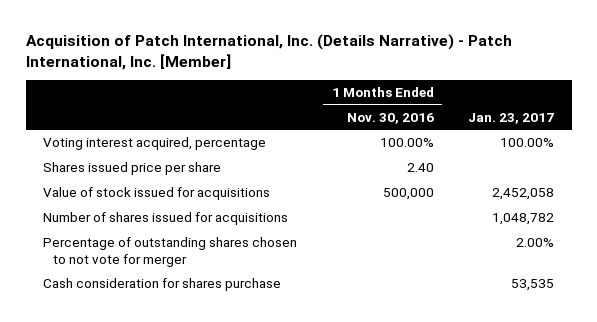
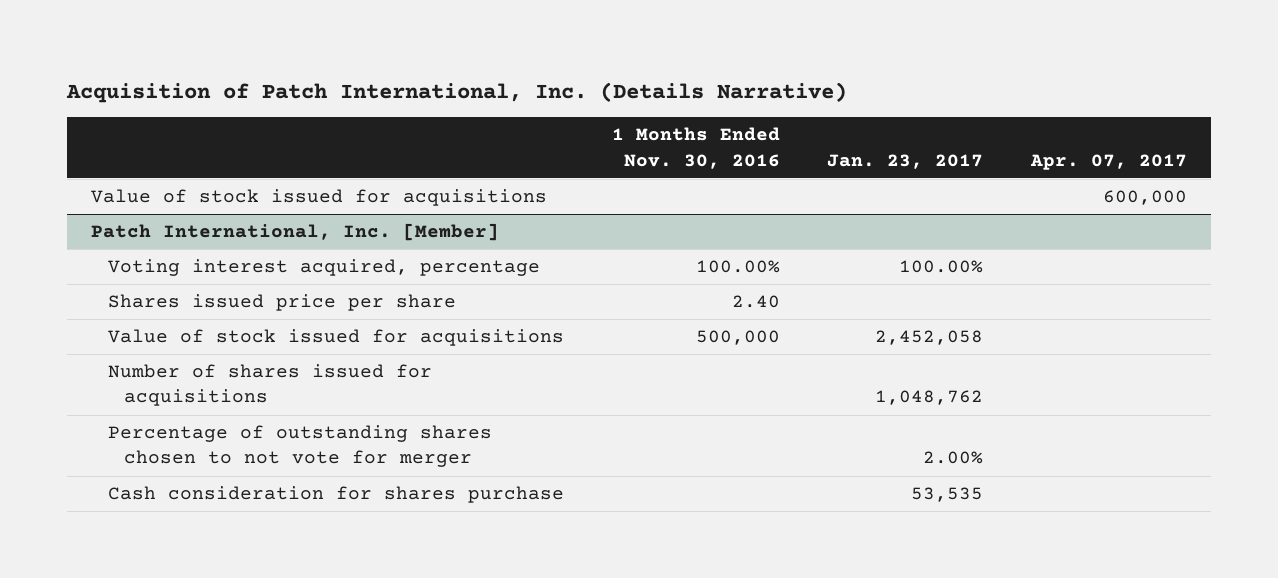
- Acquisition of Patch International, Inc. (Details Narrative) - Patch International, Inc. [Member]
+ Acquisition of Patch International, Inc. (Details Narrative)
- | 1 Months Ended Nov. 30, 2016 | Jan. 23, 2017
+ | 1 Months Ended Nov. 30, 2016 | Jan. 23, 2017 | Apr. 07, 2017
+ Value of stock issued for acquisitions | | | 600,000
+ Patch International, Inc. [Member]
- Number of shares issued for acquisitions | | 1,048,782
+ Number of shares issued for acquisitions | | 1,048,762 |

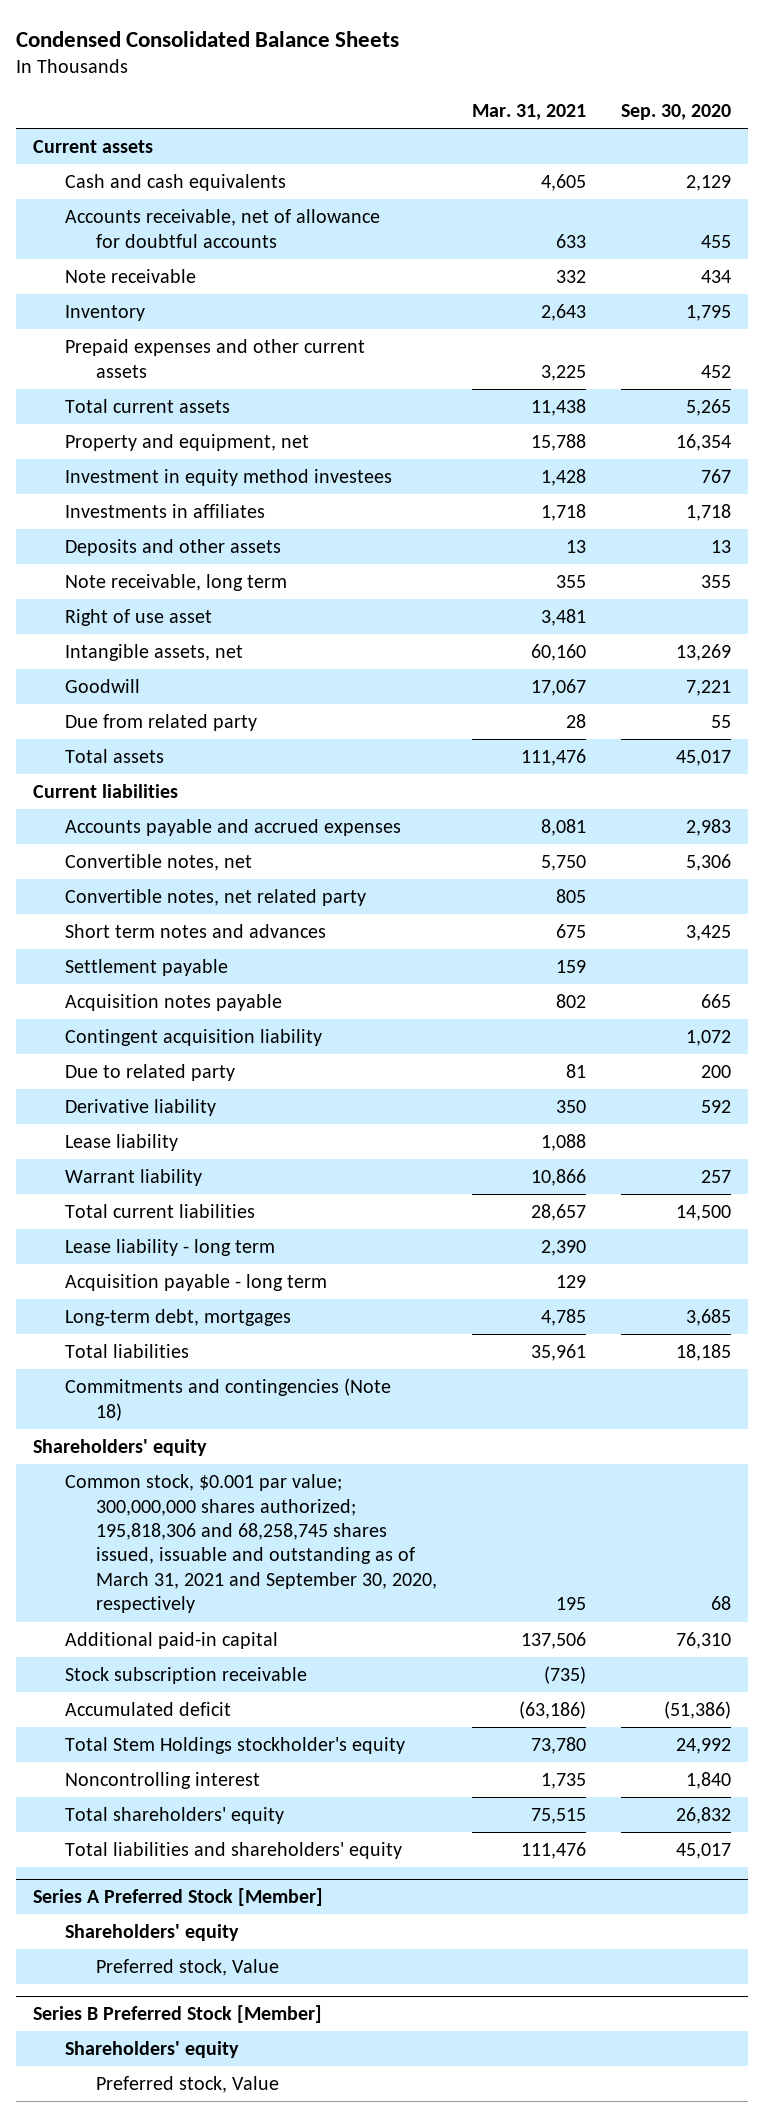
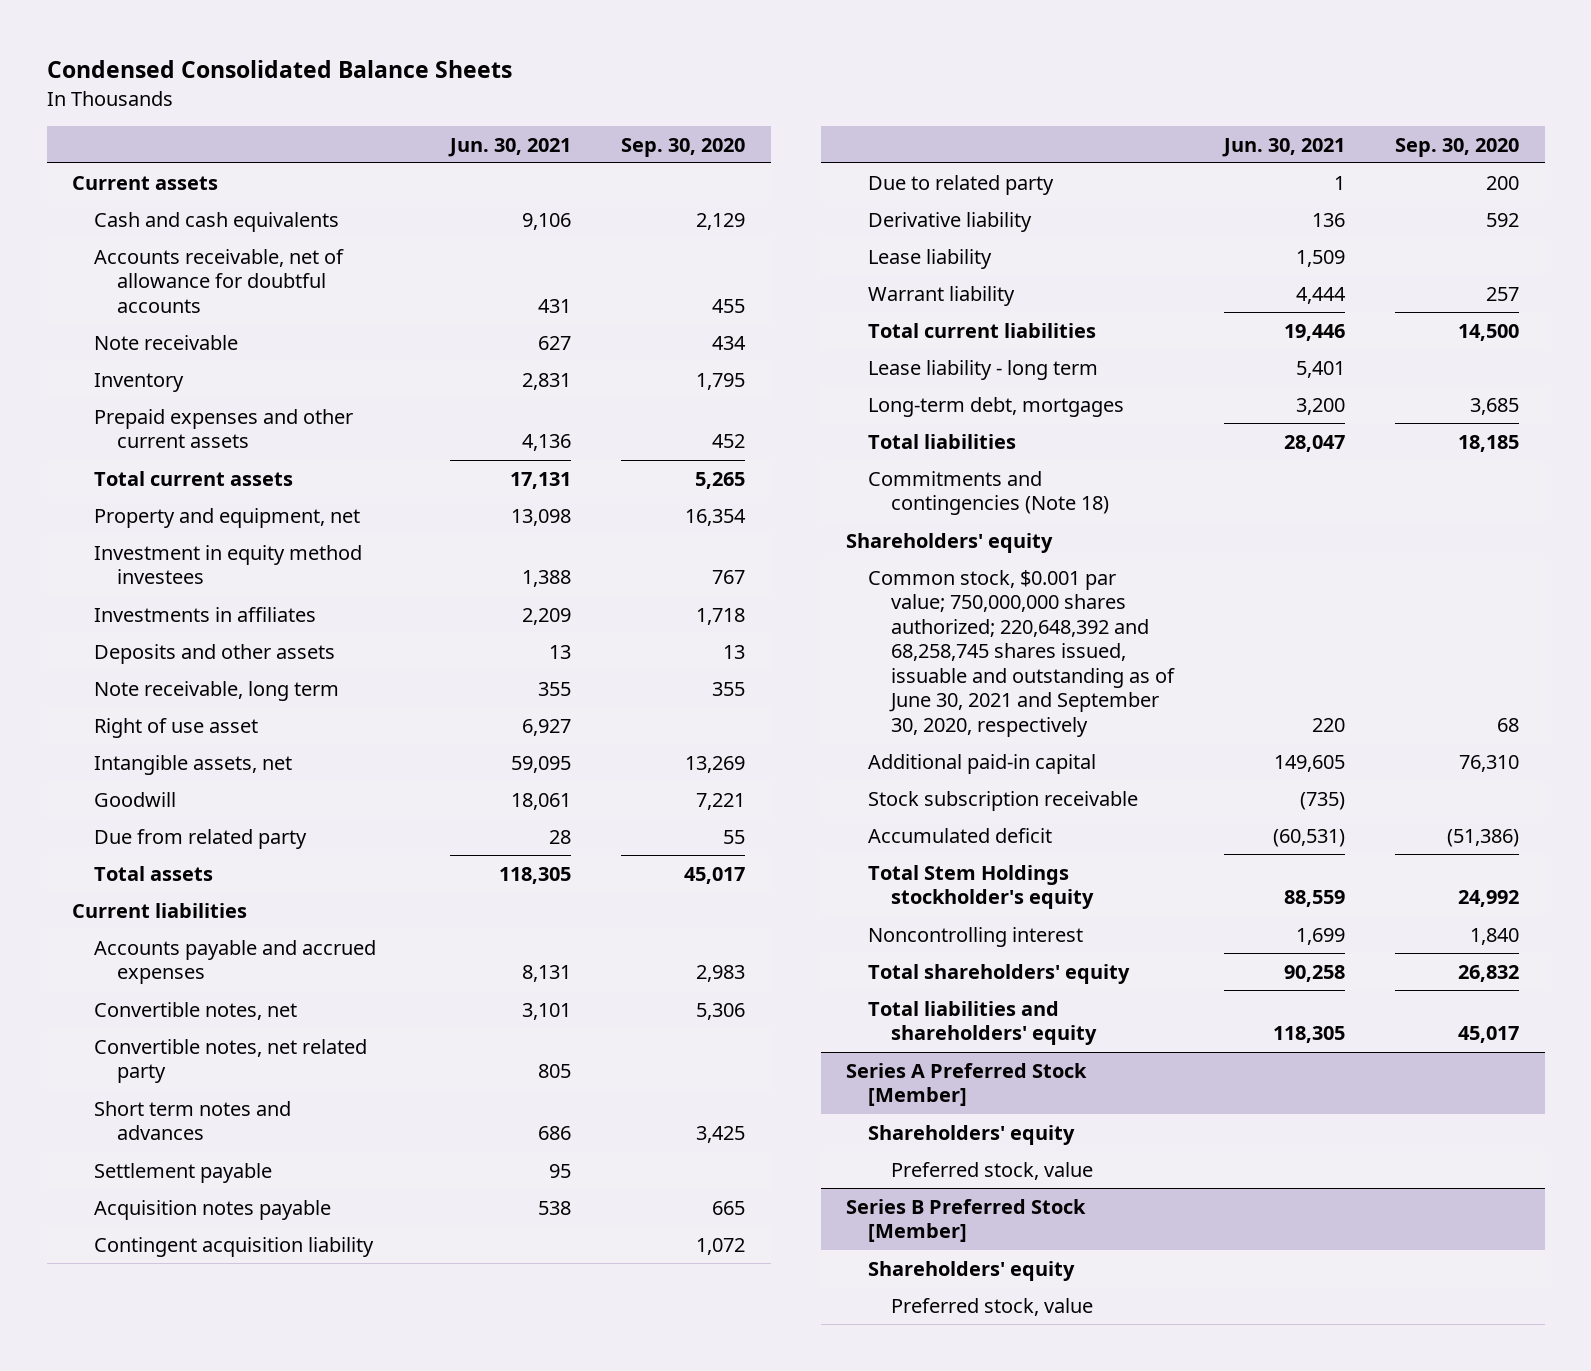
- | Mar. 31, 2021 | Sep. 30, 2020
+ | Jun. 30, 2021 | Sep. 30, 2020
- Acquisition payable - long term | 129 |
- Common stock, $0.001 par value; 300,000,000 shares authorized; 195,818,306 and 68,258,745 shares issued, issuable and outstanding as of March 31, 2021 and September 30, 2020, respectively | 195 | 68
+ Common stock, $0.001 par value; 750,000,000 shares authorized; 220,648,392 and 68,258,745 shares issued, issuable and outstanding as of June 30, 2021 and September 30, 2020, respectively | 220 | 68
@ Series A Preferred Stock [Member]
- Preferred stock, Value
+ Preferred stock, value
@ Series B Preferred Stock [Member]
- Preferred stock, Value
+ Preferred stock, value

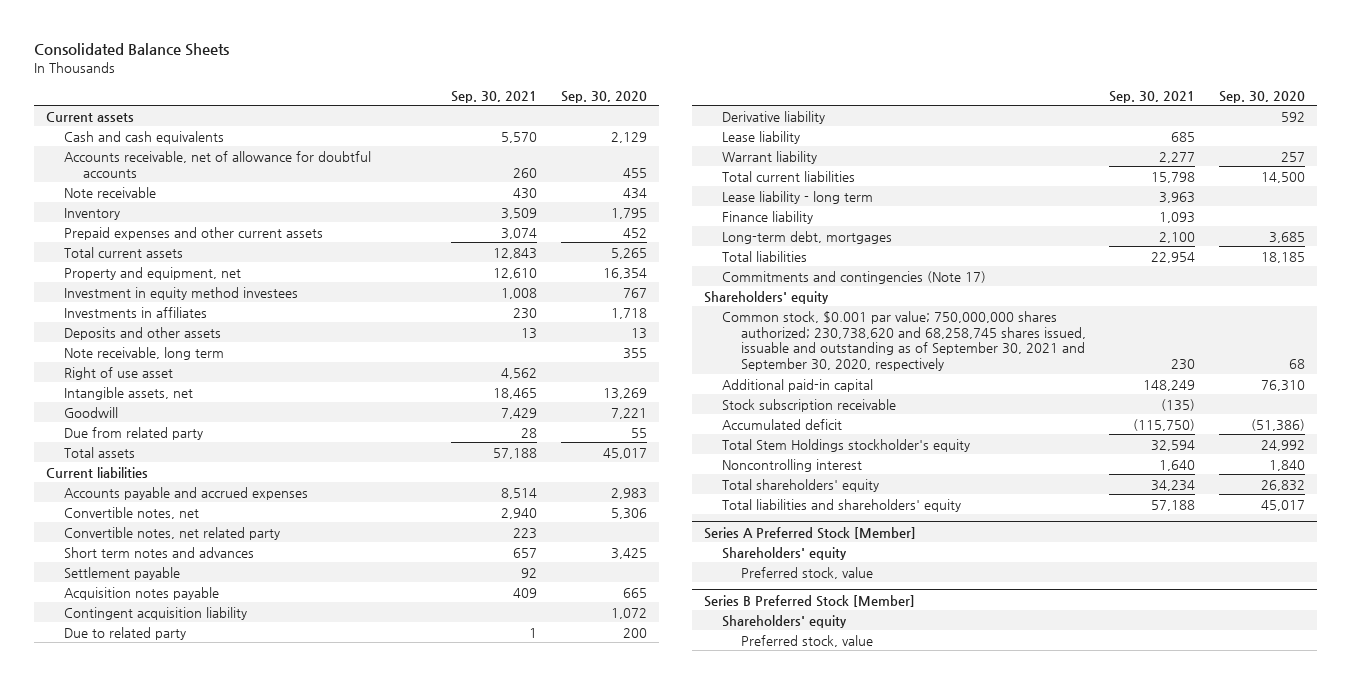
- Condensed Consolidated Balance Sheets
+ Consolidated Balance Sheets
- | Jun. 30, 2021 | Sep. 30, 2020
+ | Sep. 30, 2021 | Sep. 30, 2020
+ Finance liability | 1,093 |
- Commitments and contingencies (Note 18)
+ Commitments and contingencies (Note 17)
- Common stock, $0.001 par value; 750,000,000 shares authorized; 220,648,392 and 68,258,745 shares issued, issuable and outstanding as of June 30, 2021 and September 30, 2020, respectively | 220 | 68
+ Common stock, $0.001 par value; 750,000,000 shares authorized; 230,738,620 and 68,258,745 shares issued, issuable and outstanding as of September 30, 2021 and September 30, 2020, respectively | 230 | 68

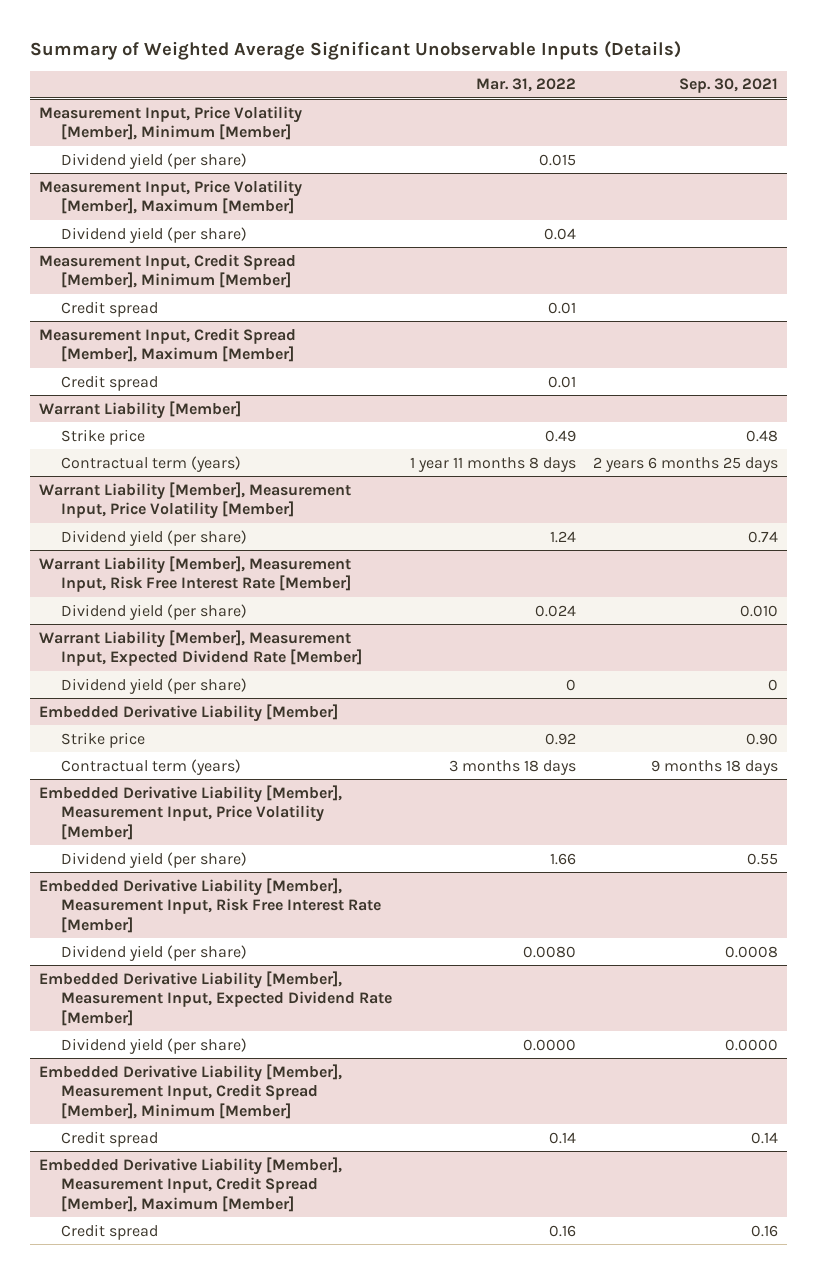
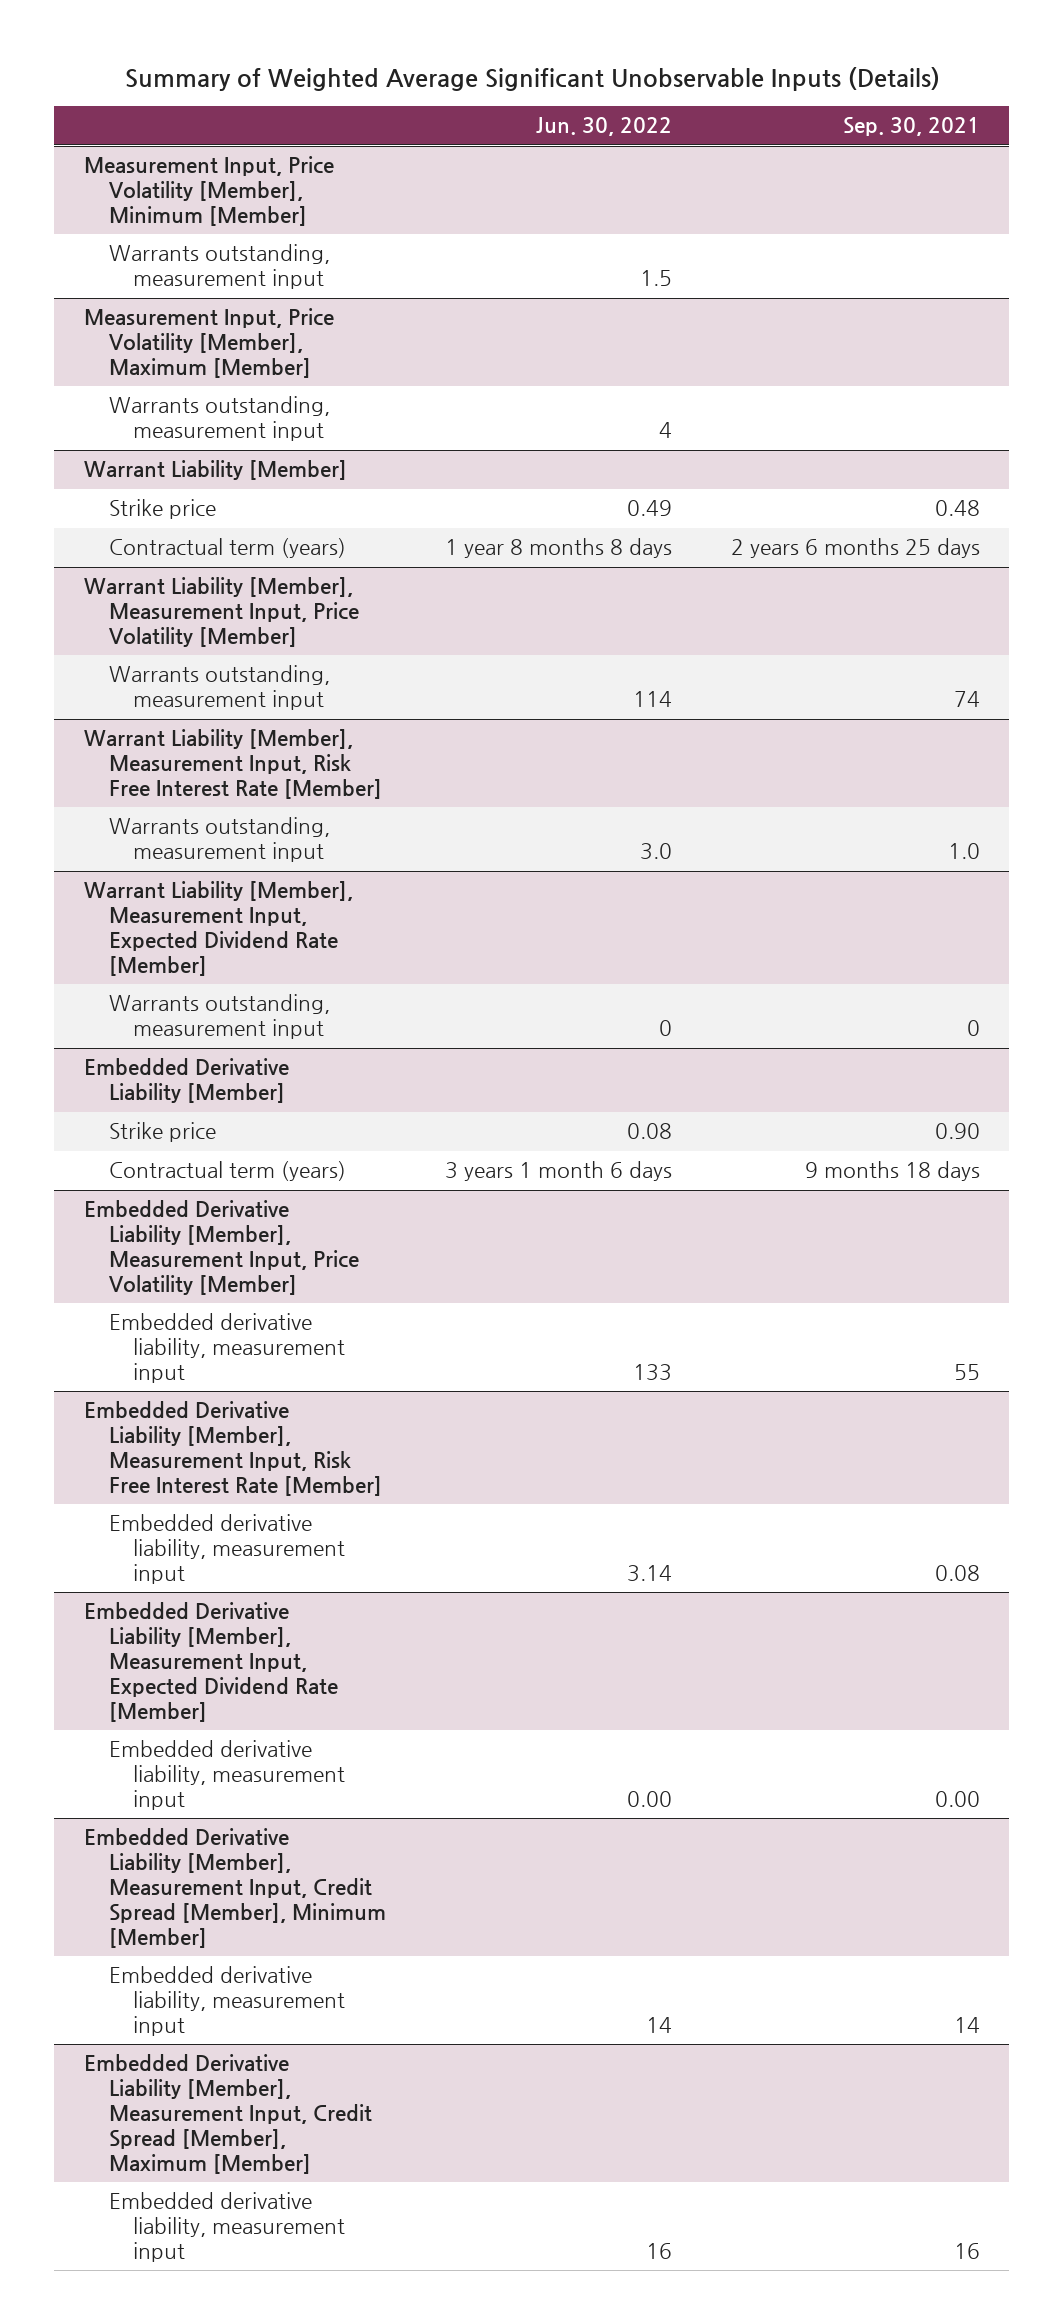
- | Mar. 31, 2022 | Sep. 30, 2021
+ | Jun. 30, 2022 | Sep. 30, 2021
@ Measurement Input, Price Volatility [Member], Minimum [Member]
- Dividend yield (per share) | 0.015 |
+ Warrants outstanding, measurement input | 1.5 |
@ Measurement Input, Price Volatility [Member], Maximum [Member]
- Dividend yield (per share) | 0.04 |
- Measurement Input, Credit Spread [Member], Minimum [Member]
- Credit spread | 0.01 |
- Measurement Input, Credit Spread [Member], Maximum [Member]
- Credit spread | 0.01 |
@ Measurement Input, Price Volatility [Member], Maximum [Member]
+ Warrants outstanding, measurement input | 4 |
@ Warrant Liability [Member], Measurement Input, Price Volatility [Member]
- Dividend yield (per share) | 1.24 | 0.74
+ Warrants outstanding, measurement input | 114 | 74
@ Warrant Liability [Member], Measurement Input, Risk Free Interest Rate [Member]
- Dividend yield (per share) | 0.024 | 0.010
+ Warrants outstanding, measurement input | 3.0 | 1.0
@ Warrant Liability [Member], Measurement Input, Expected Dividend Rate [Member]
- Dividend yield (per share) | 0 | 0
+ Warrants outstanding, measurement input | 0 | 0
@ Embedded Derivative Liability [Member], Measurement Input, Price Volatility [Member]
- Dividend yield (per share) | 1.66 | 0.55
+ Embedded derivative liability, measurement input | 133 | 55
@ Embedded Derivative Liability [Member], Measurement Input, Risk Free Interest Rate [Member]
- Dividend yield (per share) | 0.0080 | 0.0008
+ Embedded derivative liability, measurement input | 3.14 | 0.08
@ Embedded Derivative Liability [Member], Measurement Input, Expected Dividend Rate [Member]
- Dividend yield (per share) | 0.0000 | 0.0000
+ Embedded derivative liability, measurement input | 0.00 | 0.00
@ Embedded Derivative Liability [Member], Measurement Input, Credit Spread [Member], Minimum [Member]
- Credit spread | 0.14 | 0.14
+ Embedded derivative liability, measurement input | 14 | 14
@ Embedded Derivative Liability [Member], Measurement Input, Credit Spread [Member], Maximum [Member]
- Credit spread | 0.16 | 0.16
+ Embedded derivative liability, measurement input | 16 | 16

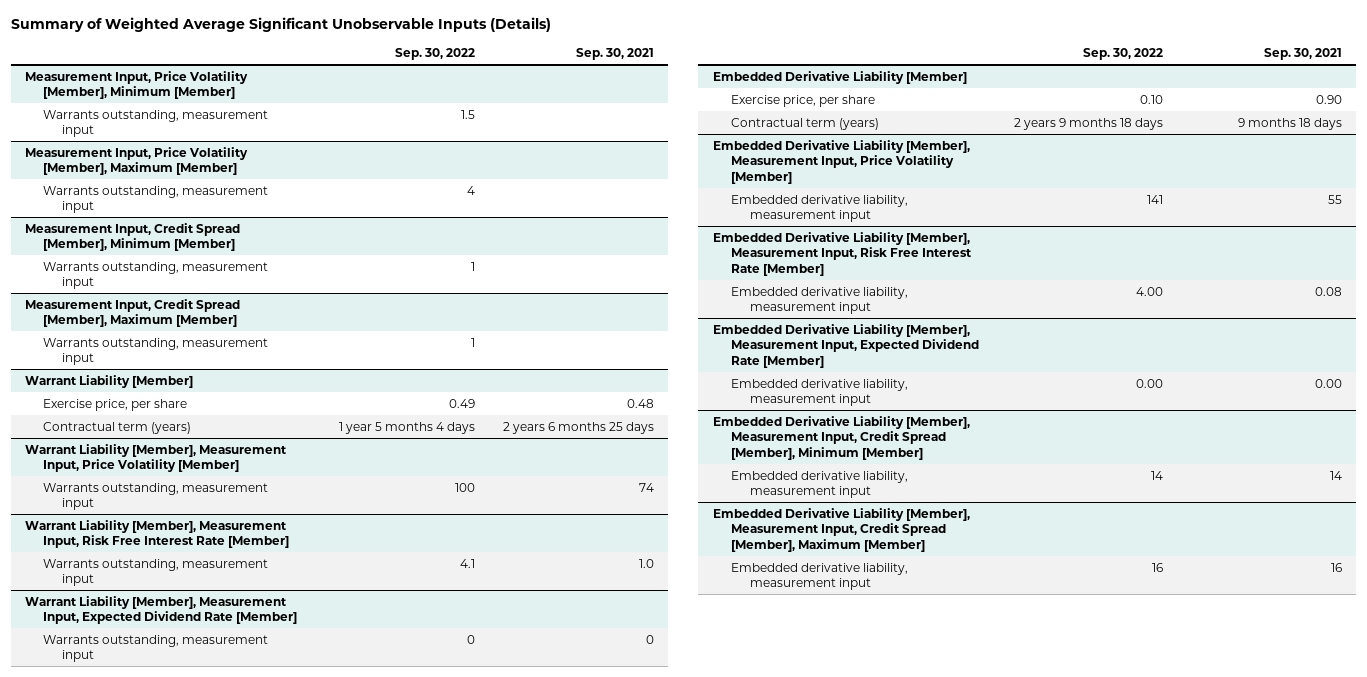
- | Jun. 30, 2022 | Sep. 30, 2021
+ | Sep. 30, 2022 | Sep. 30, 2021
+ Measurement Input, Credit Spread [Member], Minimum [Member]
+ Warrants outstanding, measurement input | 1 |
+ Measurement Input, Credit Spread [Member], Maximum [Member]
+ Warrants outstanding, measurement input | 1 |
@ Warrant Liability [Member]
- Strike price | 0.49 | 0.48
+ Exercise price, per share | 0.49 | 0.48
@ Embedded Derivative Liability [Member]
- Strike price | 0.08 | 0.90
+ Exercise price, per share | 0.10 | 0.90

